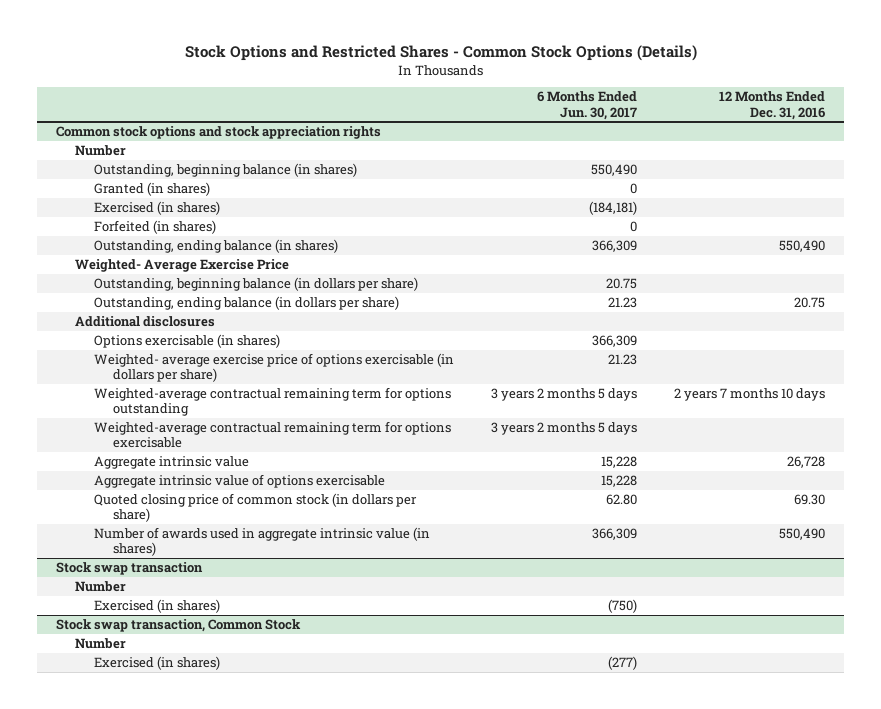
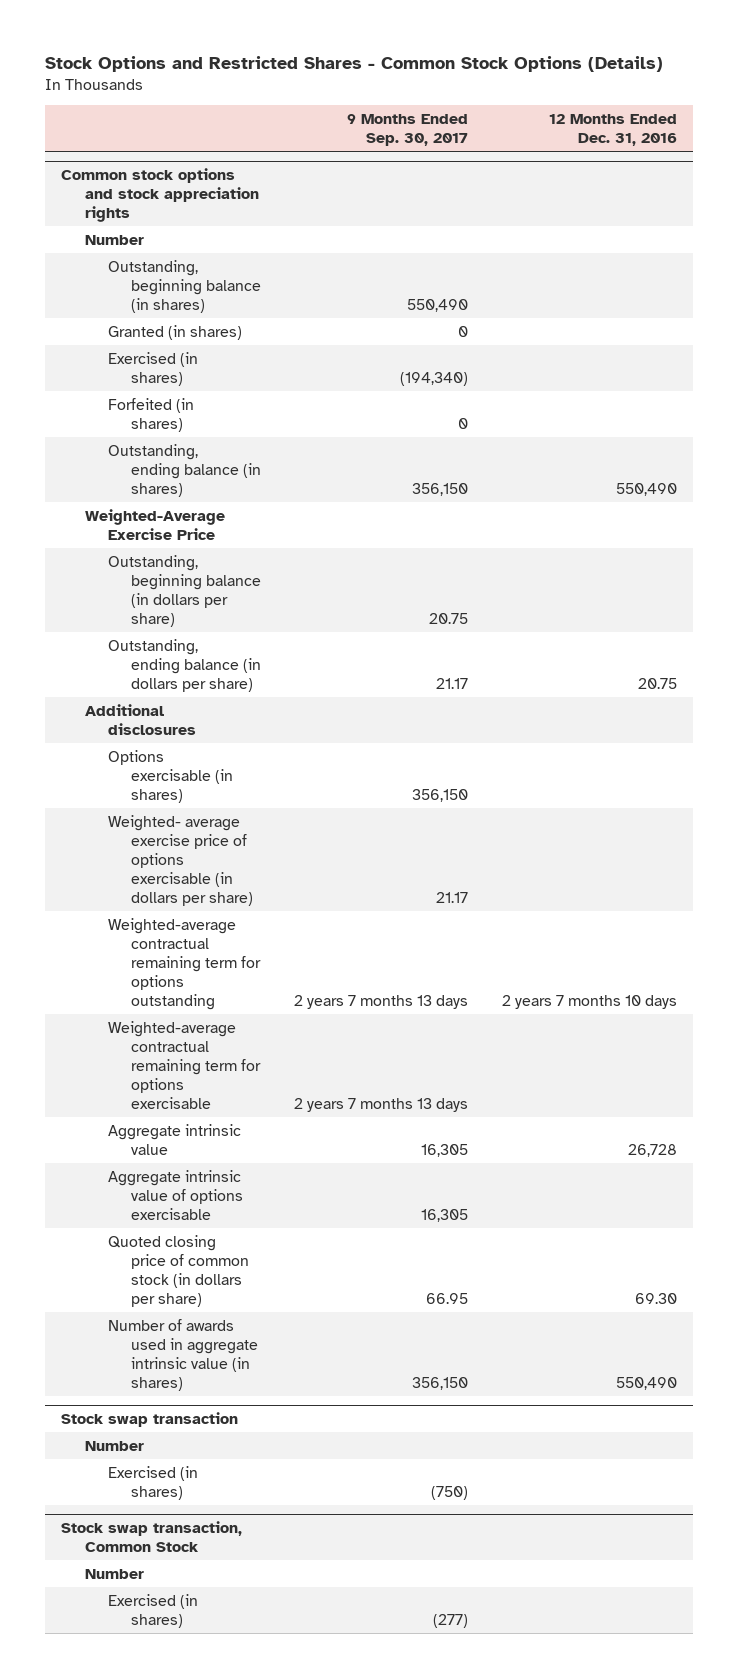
- | 6 Months Ended Jun. 30, 2017 | 12 Months Ended Dec. 31, 2016
+ | 9 Months Ended Sep. 30, 2017 | 12 Months Ended Dec. 31, 2016
@ Common stock options and stock appreciation rights
- Weighted- Average Exercise Price
+ Weighted-Average Exercise Price

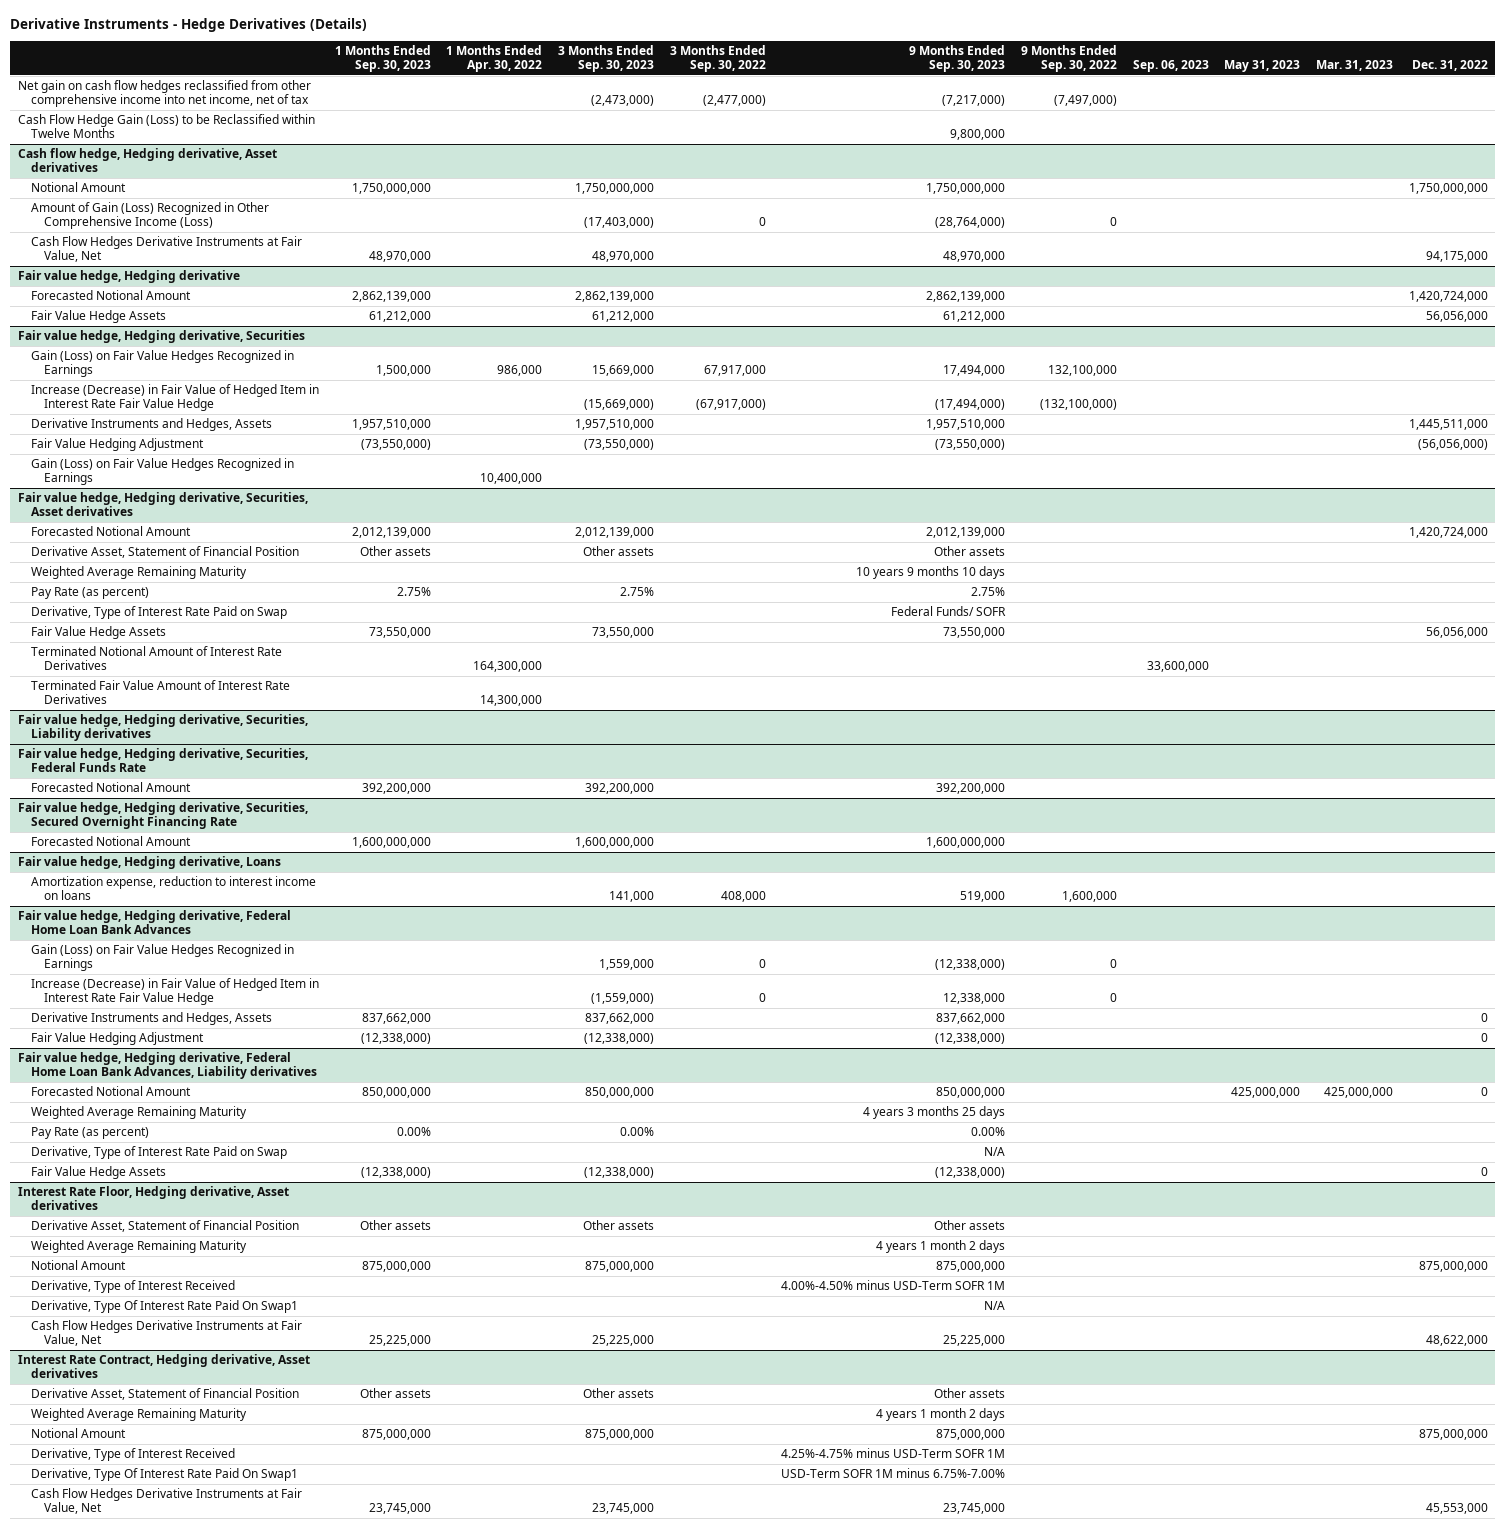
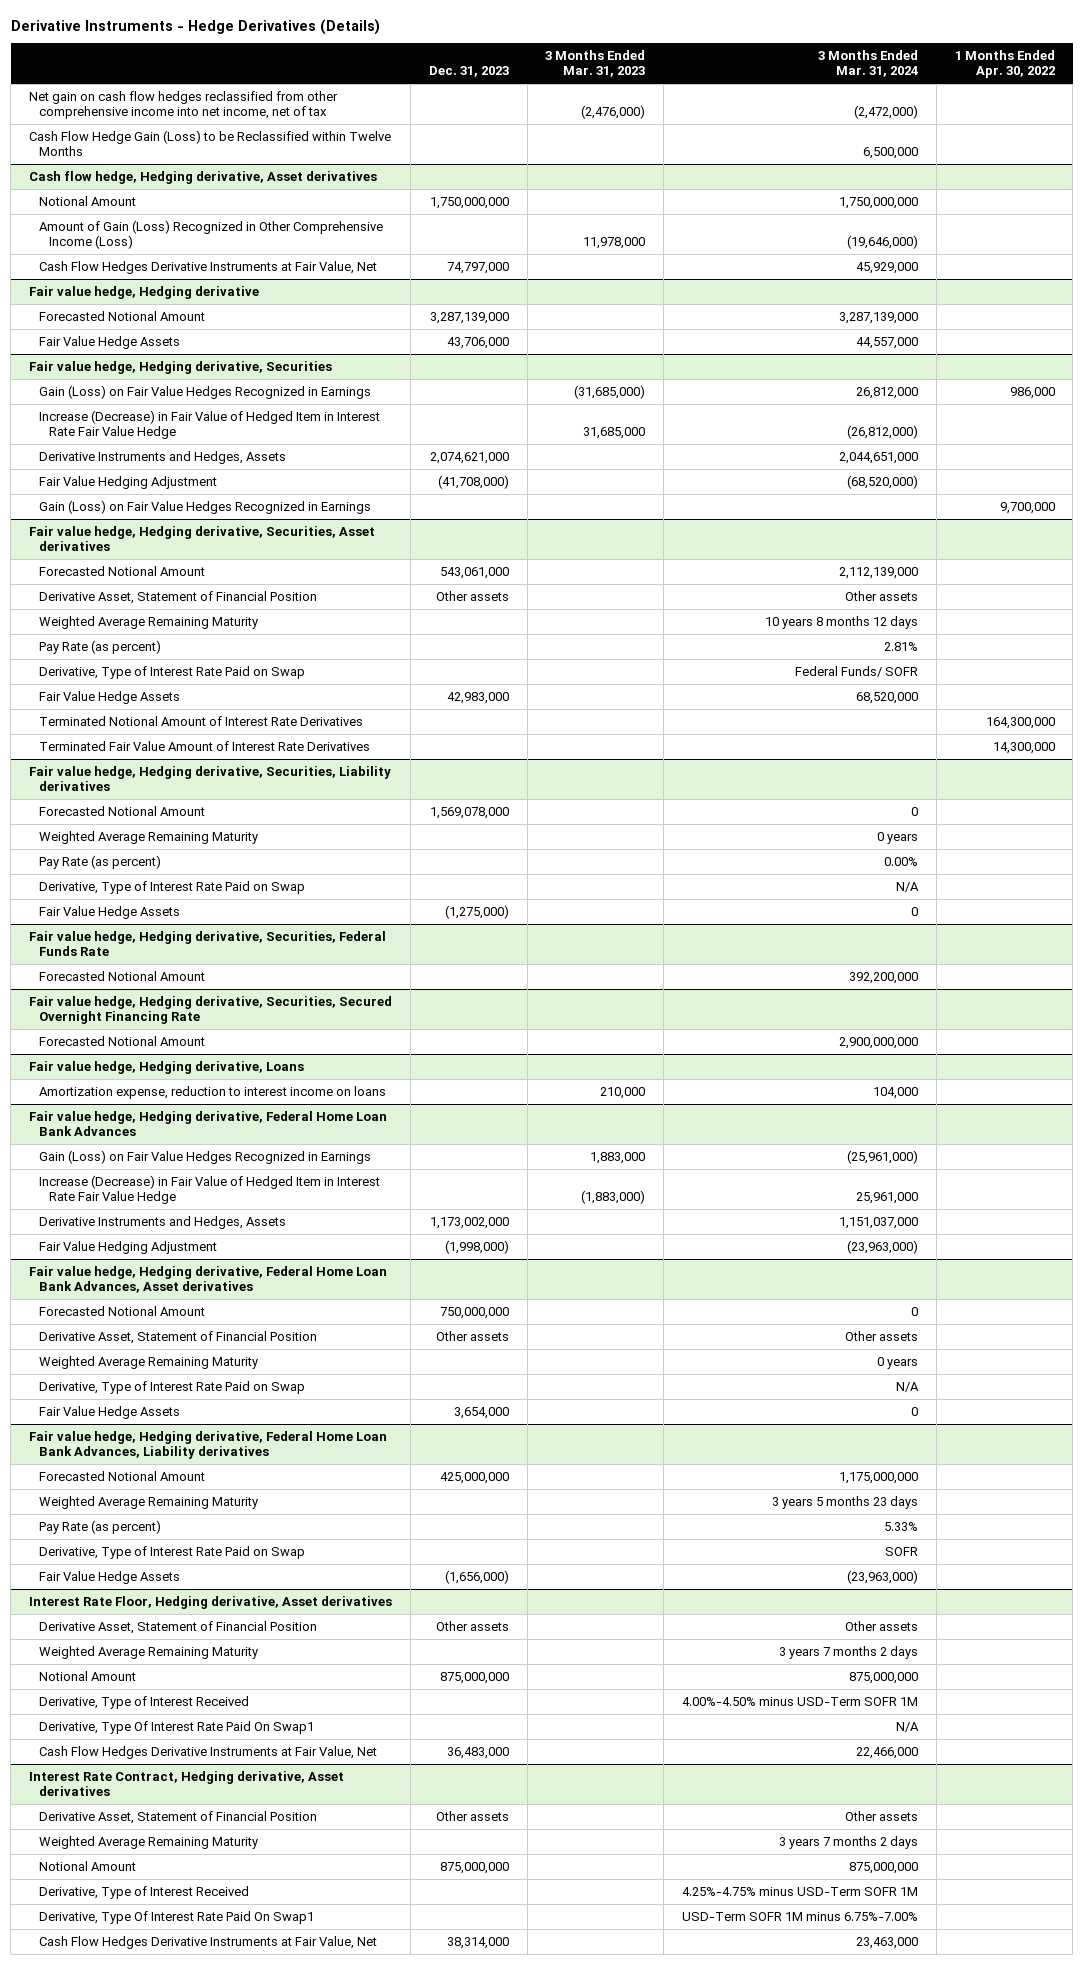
- | 1 Months Ended Sep. 30, 2023 | 1 Months Ended Apr. 30, 2022 | 3 Months Ended Sep. 30, 2023 | 3 Months Ended Sep. 30, 2022 | 9 Months Ended Sep. 30, 2023 | 9 Months Ended Sep. 30, 2022 | Sep. 06, 2023 | May 31, 2023 | Mar. 31, 2023 | Dec. 31, 2022
+ | Dec. 31, 2023 | 3 Months Ended Mar. 31, 2023 | 3 Months Ended Mar. 31, 2024 | 1 Months Ended Apr. 30, 2022
@ Fair value hedge, Hedging derivative, Securities
- Gain (Loss) on Fair Value Hedges Recognized in Earnings | | 10,400,000 | | | | | | | |
+ Gain (Loss) on Fair Value Hedges Recognized in Earnings | | | | 9,700,000
@ Fair value hedge, Hedging derivative, Securities, Liability derivatives
+ Forecasted Notional Amount | 1,569,078,000 | | 0 |
+ Weighted Average Remaining Maturity | | | 0 years |
+ Pay Rate (as percent) | | | 0.00% |
+ Derivative, Type of Interest Rate Paid on Swap | | | N/A |
+ Fair Value Hedge Assets | (1,275,000) | | 0 |
+ Fair value hedge, Hedging derivative, Federal Home Loan Bank Advances, Asset derivatives
+ Forecasted Notional Amount | 750,000,000 | | 0 |
+ Derivative Asset, Statement of Financial Position | Other assets | | Other assets |
+ Weighted Average Remaining Maturity | | | 0 years |
+ Derivative, Type of Interest Rate Paid on Swap | | | N/A |
+ Fair Value Hedge Assets | 3,654,000 | | 0 |

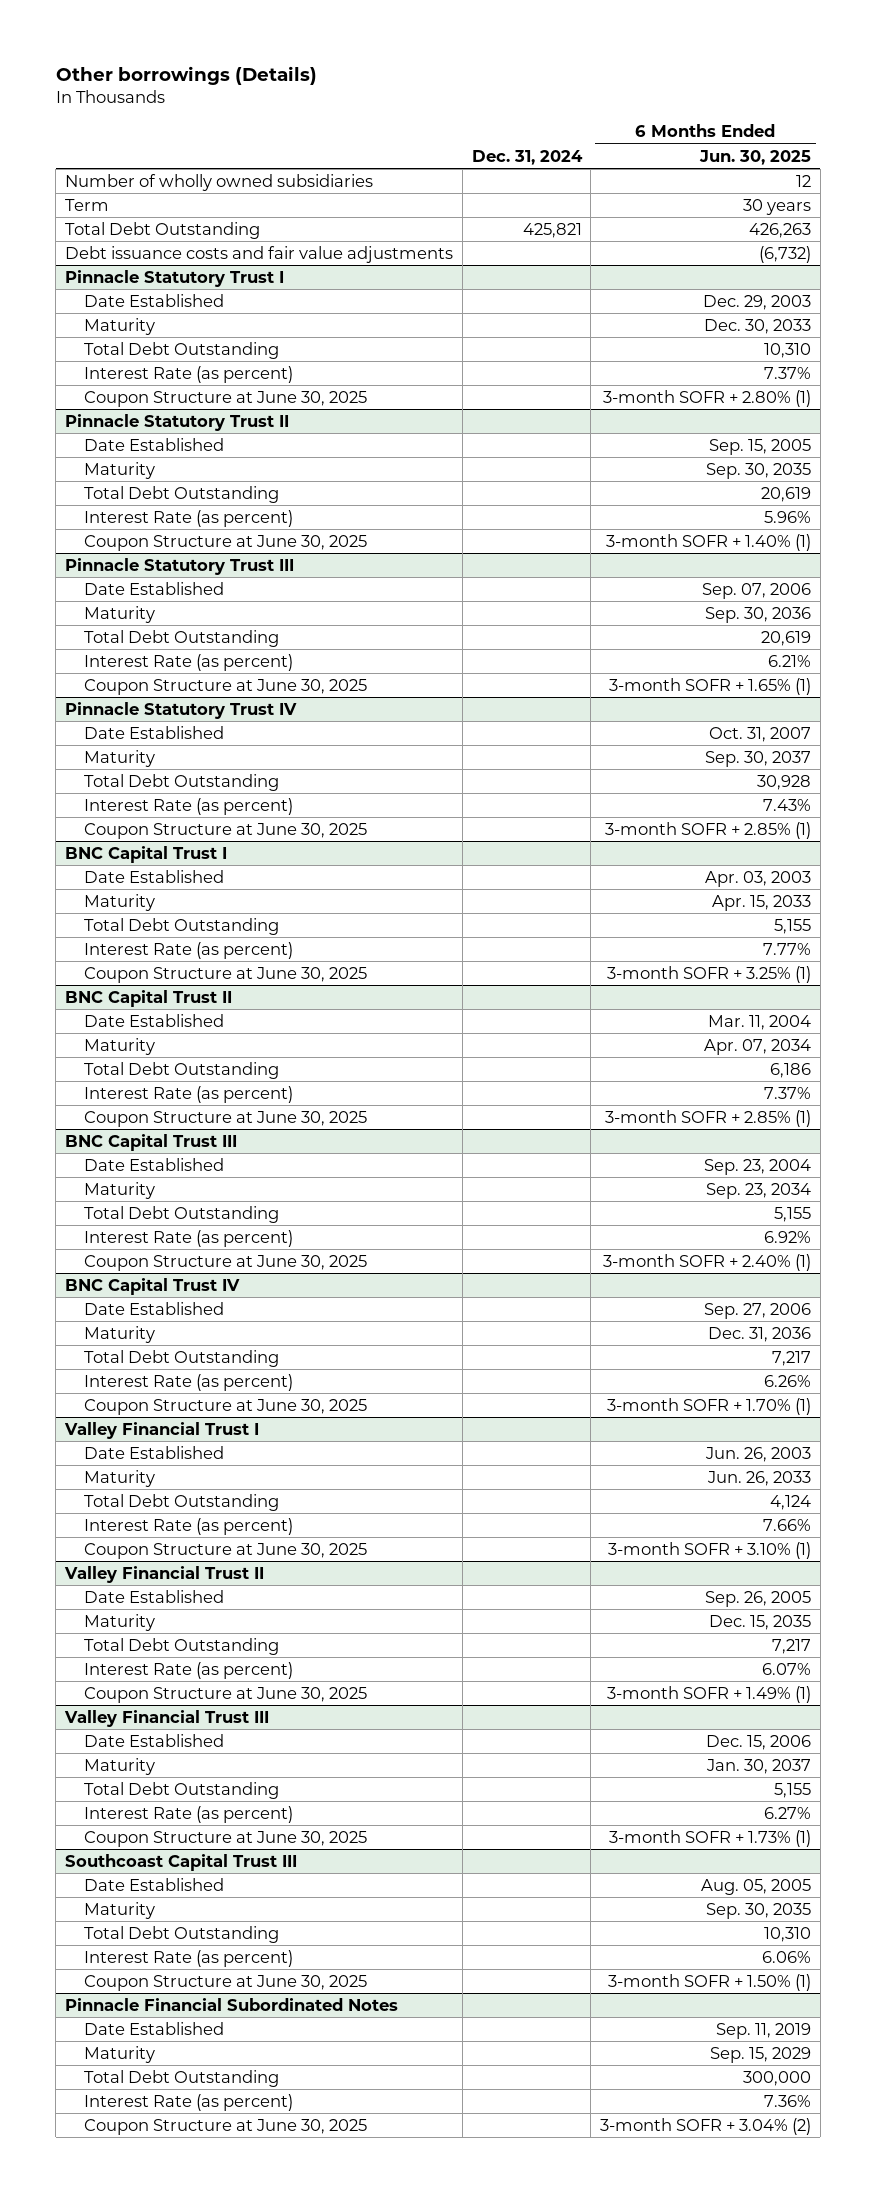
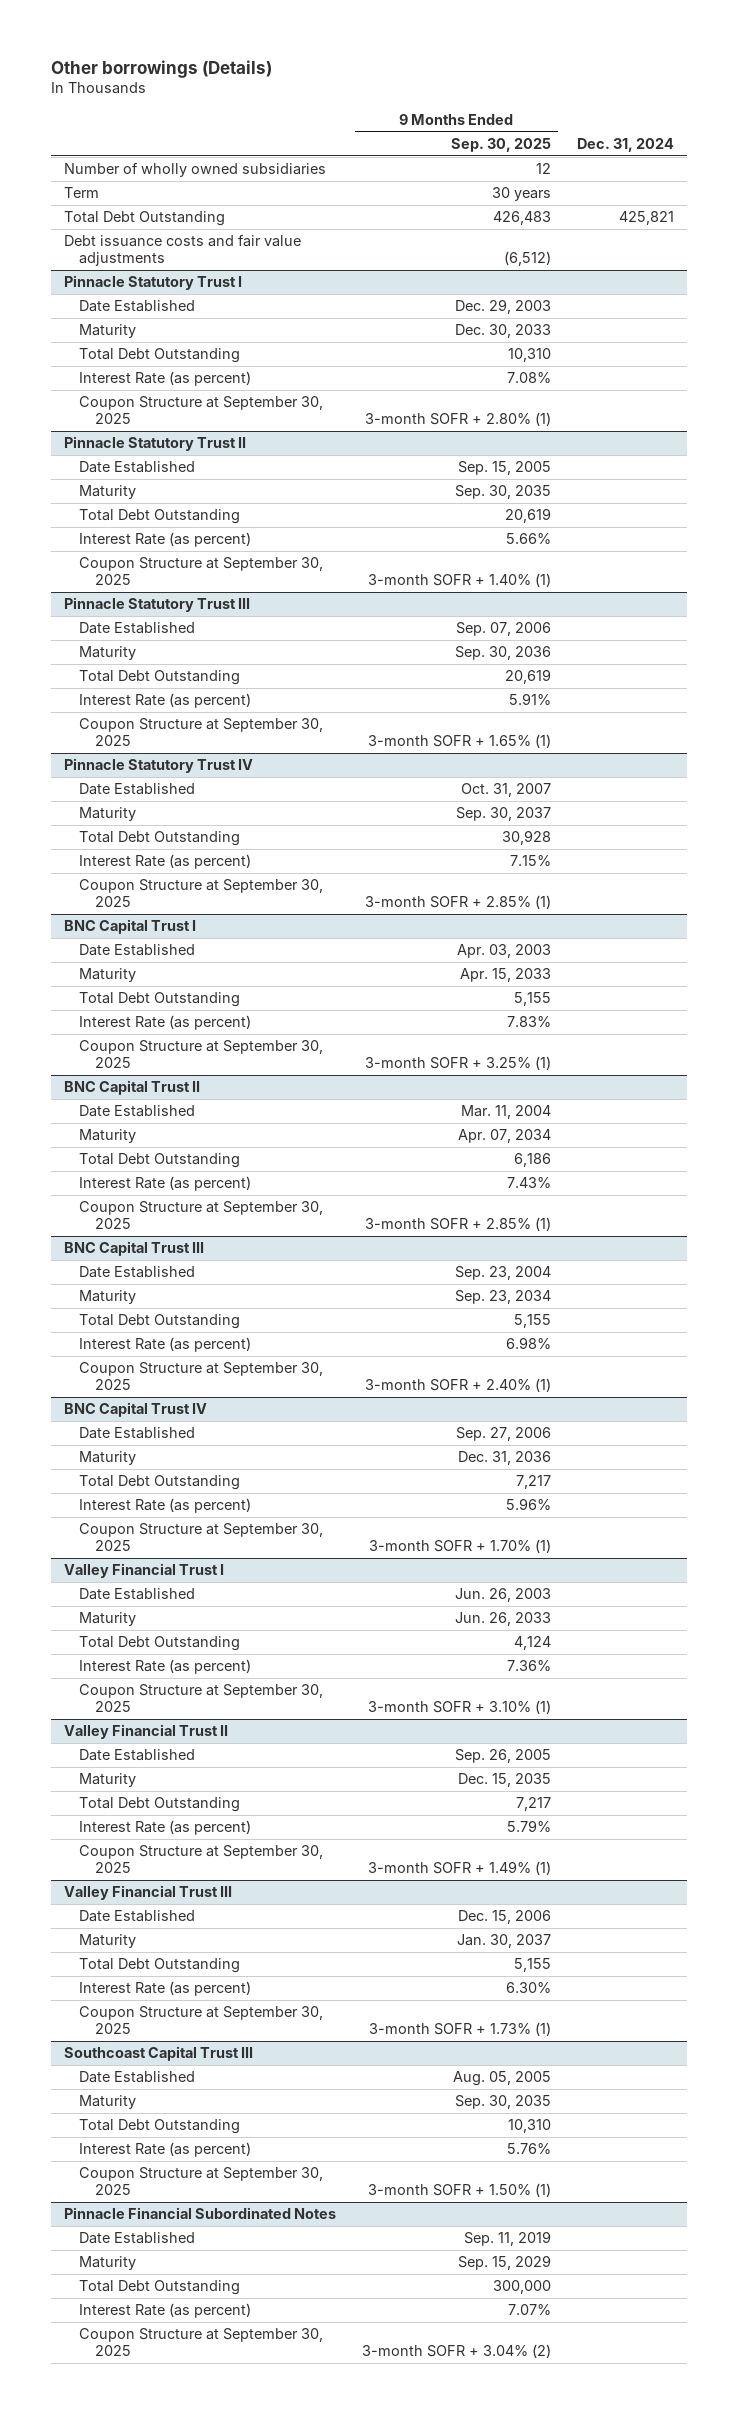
- | Dec. 31, 2024 | 6 Months Ended Jun. 30, 2025
+ | 9 Months Ended Sep. 30, 2025 | Dec. 31, 2024
@ Pinnacle Statutory Trust I
- Coupon Structure at June 30, 2025 | | 3-month SOFR + 2.80% (1)
+ Coupon Structure at September 30, 2025 | 3-month SOFR + 2.80% (1) |
@ Pinnacle Statutory Trust II
- Coupon Structure at June 30, 2025 | | 3-month SOFR + 1.40% (1)
+ Coupon Structure at September 30, 2025 | 3-month SOFR + 1.40% (1) |
@ Pinnacle Statutory Trust III
- Coupon Structure at June 30, 2025 | | 3-month SOFR + 1.65% (1)
+ Coupon Structure at September 30, 2025 | 3-month SOFR + 1.65% (1) |
@ Pinnacle Statutory Trust IV
- Coupon Structure at June 30, 2025 | | 3-month SOFR + 2.85% (1)
+ Coupon Structure at September 30, 2025 | 3-month SOFR + 2.85% (1) |
@ BNC Capital Trust I
- Coupon Structure at June 30, 2025 | | 3-month SOFR + 3.25% (1)
+ Coupon Structure at September 30, 2025 | 3-month SOFR + 3.25% (1) |
@ BNC Capital Trust II
- Coupon Structure at June 30, 2025 | | 3-month SOFR + 2.85% (1)
+ Coupon Structure at September 30, 2025 | 3-month SOFR + 2.85% (1) |
@ BNC Capital Trust III
- Coupon Structure at June 30, 2025 | | 3-month SOFR + 2.40% (1)
+ Coupon Structure at September 30, 2025 | 3-month SOFR + 2.40% (1) |
@ BNC Capital Trust IV
- Coupon Structure at June 30, 2025 | | 3-month SOFR + 1.70% (1)
+ Coupon Structure at September 30, 2025 | 3-month SOFR + 1.70% (1) |
@ Valley Financial Trust I
- Coupon Structure at June 30, 2025 | | 3-month SOFR + 3.10% (1)
+ Coupon Structure at September 30, 2025 | 3-month SOFR + 3.10% (1) |
@ Valley Financial Trust II
- Coupon Structure at June 30, 2025 | | 3-month SOFR + 1.49% (1)
+ Coupon Structure at September 30, 2025 | 3-month SOFR + 1.49% (1) |
@ Valley Financial Trust III
- Coupon Structure at June 30, 2025 | | 3-month SOFR + 1.73% (1)
+ Coupon Structure at September 30, 2025 | 3-month SOFR + 1.73% (1) |
@ Southcoast Capital Trust III
- Coupon Structure at June 30, 2025 | | 3-month SOFR + 1.50% (1)
+ Coupon Structure at September 30, 2025 | 3-month SOFR + 1.50% (1) |
@ Pinnacle Financial Subordinated Notes
- Coupon Structure at June 30, 2025 | | 3-month SOFR + 3.04% (2)
+ Coupon Structure at September 30, 2025 | 3-month SOFR + 3.04% (2) |

